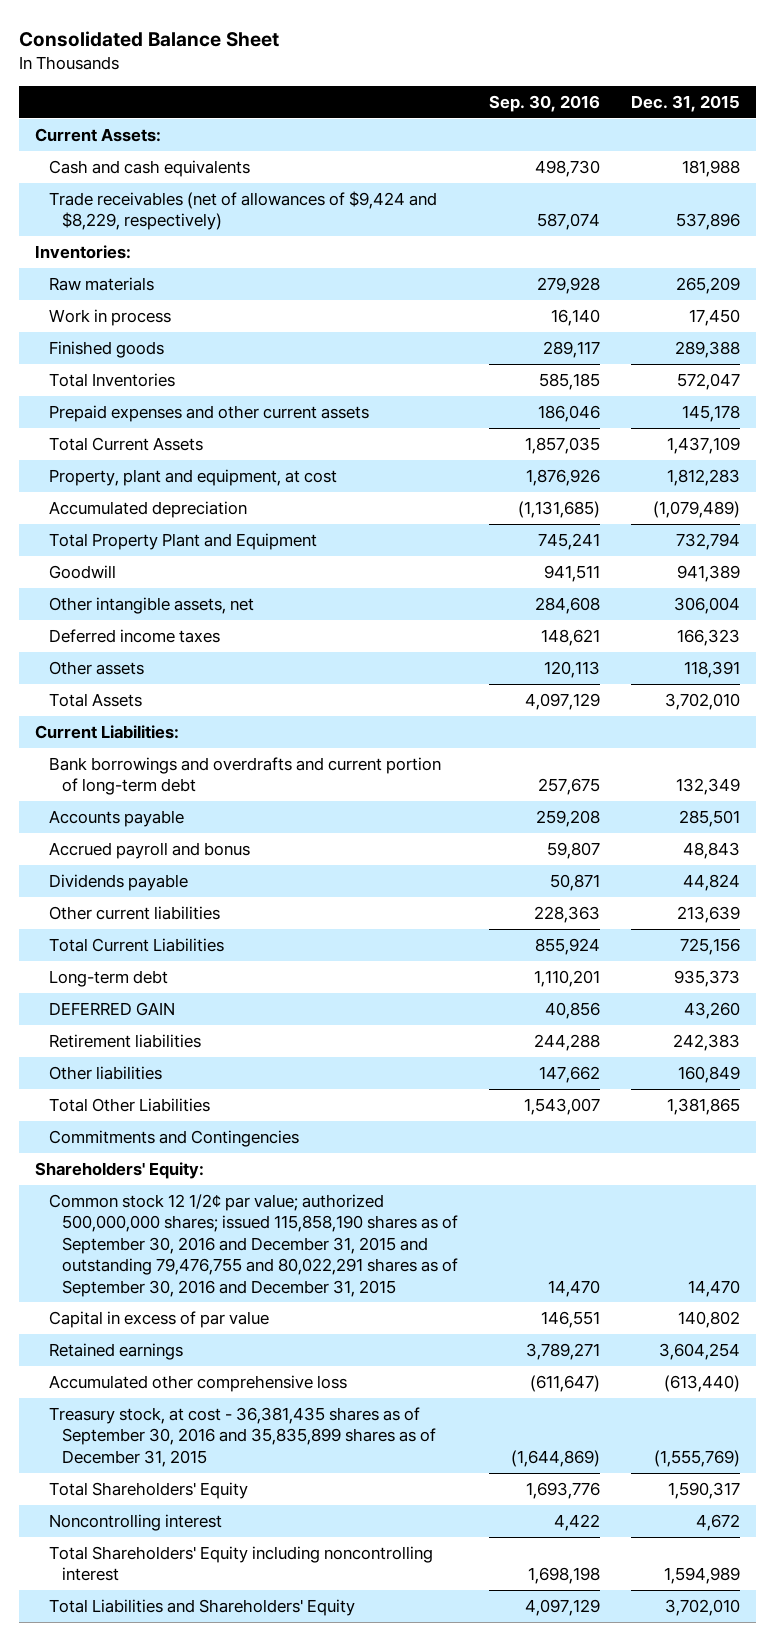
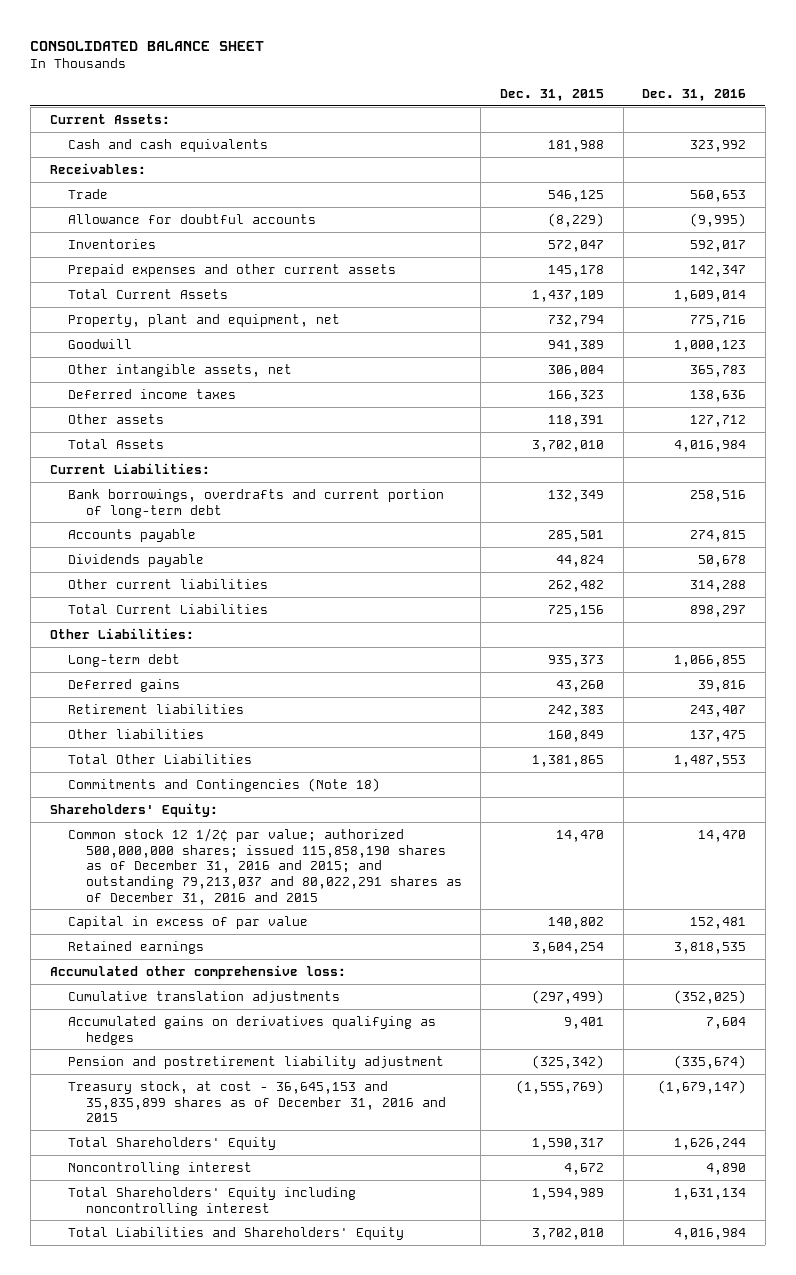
- Consolidated Balance Sheet
+ CONSOLIDATED BALANCE SHEET
- | Sep. 30, 2016 | Dec. 31, 2015
+ | Dec. 31, 2015 | Dec. 31, 2016
- Trade receivables (net of allowances of $9,424 and $8,229, respectively) | 587,074 | 537,896
- Inventories:
- Raw materials | 279,928 | 265,209
- Work in process | 16,140 | 17,450
- Finished goods | 289,117 | 289,388
- Total Inventories | 585,185 | 572,047
+ Receivables:
+ Trade | 546,125 | 560,653
+ Allowance for doubtful accounts | (8,229) | (9,995)
+ Inventories | 572,047 | 592,017
- Property, plant and equipment, at cost | 1,876,926 | 1,812,283
- Accumulated depreciation | (1,131,685) | (1,079,489)
- Total Property Plant and Equipment | 745,241 | 732,794
+ Property, plant and equipment, net | 732,794 | 775,716
- Bank borrowings and overdrafts and current portion of long-term debt | 257,675 | 132,349
+ Bank borrowings, overdrafts and current portion of long-term debt | 132,349 | 258,516
- Accrued payroll and bonus | 59,807 | 48,843
- Other current liabilities | 228,363 | 213,639
+ Other current liabilities | 262,482 | 314,288
+ Other Liabilities:
- DEFERRED GAIN | 40,856 | 43,260
+ Deferred gains | 43,260 | 39,816
- Commitments and Contingencies
+ Commitments and Contingencies (Note 18)
- Common stock 12 1/2¢ par value; authorized 500,000,000 shares; issued 115,858,190 shares as of September 30, 2016 and December 31, 2015 and outstanding 79,476,755 and 80,022,291 shares as of September 30, 2016 and December 31, 2015 | 14,470 | 14,470
+ Common stock 12 1/2¢ par value; authorized 500,000,000 shares; issued 115,858,190 shares as of December 31, 2016 and 2015; and outstanding 79,213,037 and 80,022,291 shares as of December 31, 2016 and 2015 | 14,470 | 14,470
- Accumulated other comprehensive loss | (611,647) | (613,440)
- Treasury stock, at cost - 36,381,435 shares as of September 30, 2016 and 35,835,899 shares as of December 31, 2015 | (1,644,869) | (1,555,769)
+ Accumulated other comprehensive loss:
+ Cumulative translation adjustments | (297,499) | (352,025)
+ Accumulated gains on derivatives qualifying as hedges | 9,401 | 7,604
+ Pension and postretirement liability adjustment | (325,342) | (335,674)
+ Treasury stock, at cost - 36,645,153 and 35,835,899 shares as of December 31, 2016 and 2015 | (1,555,769) | (1,679,147)

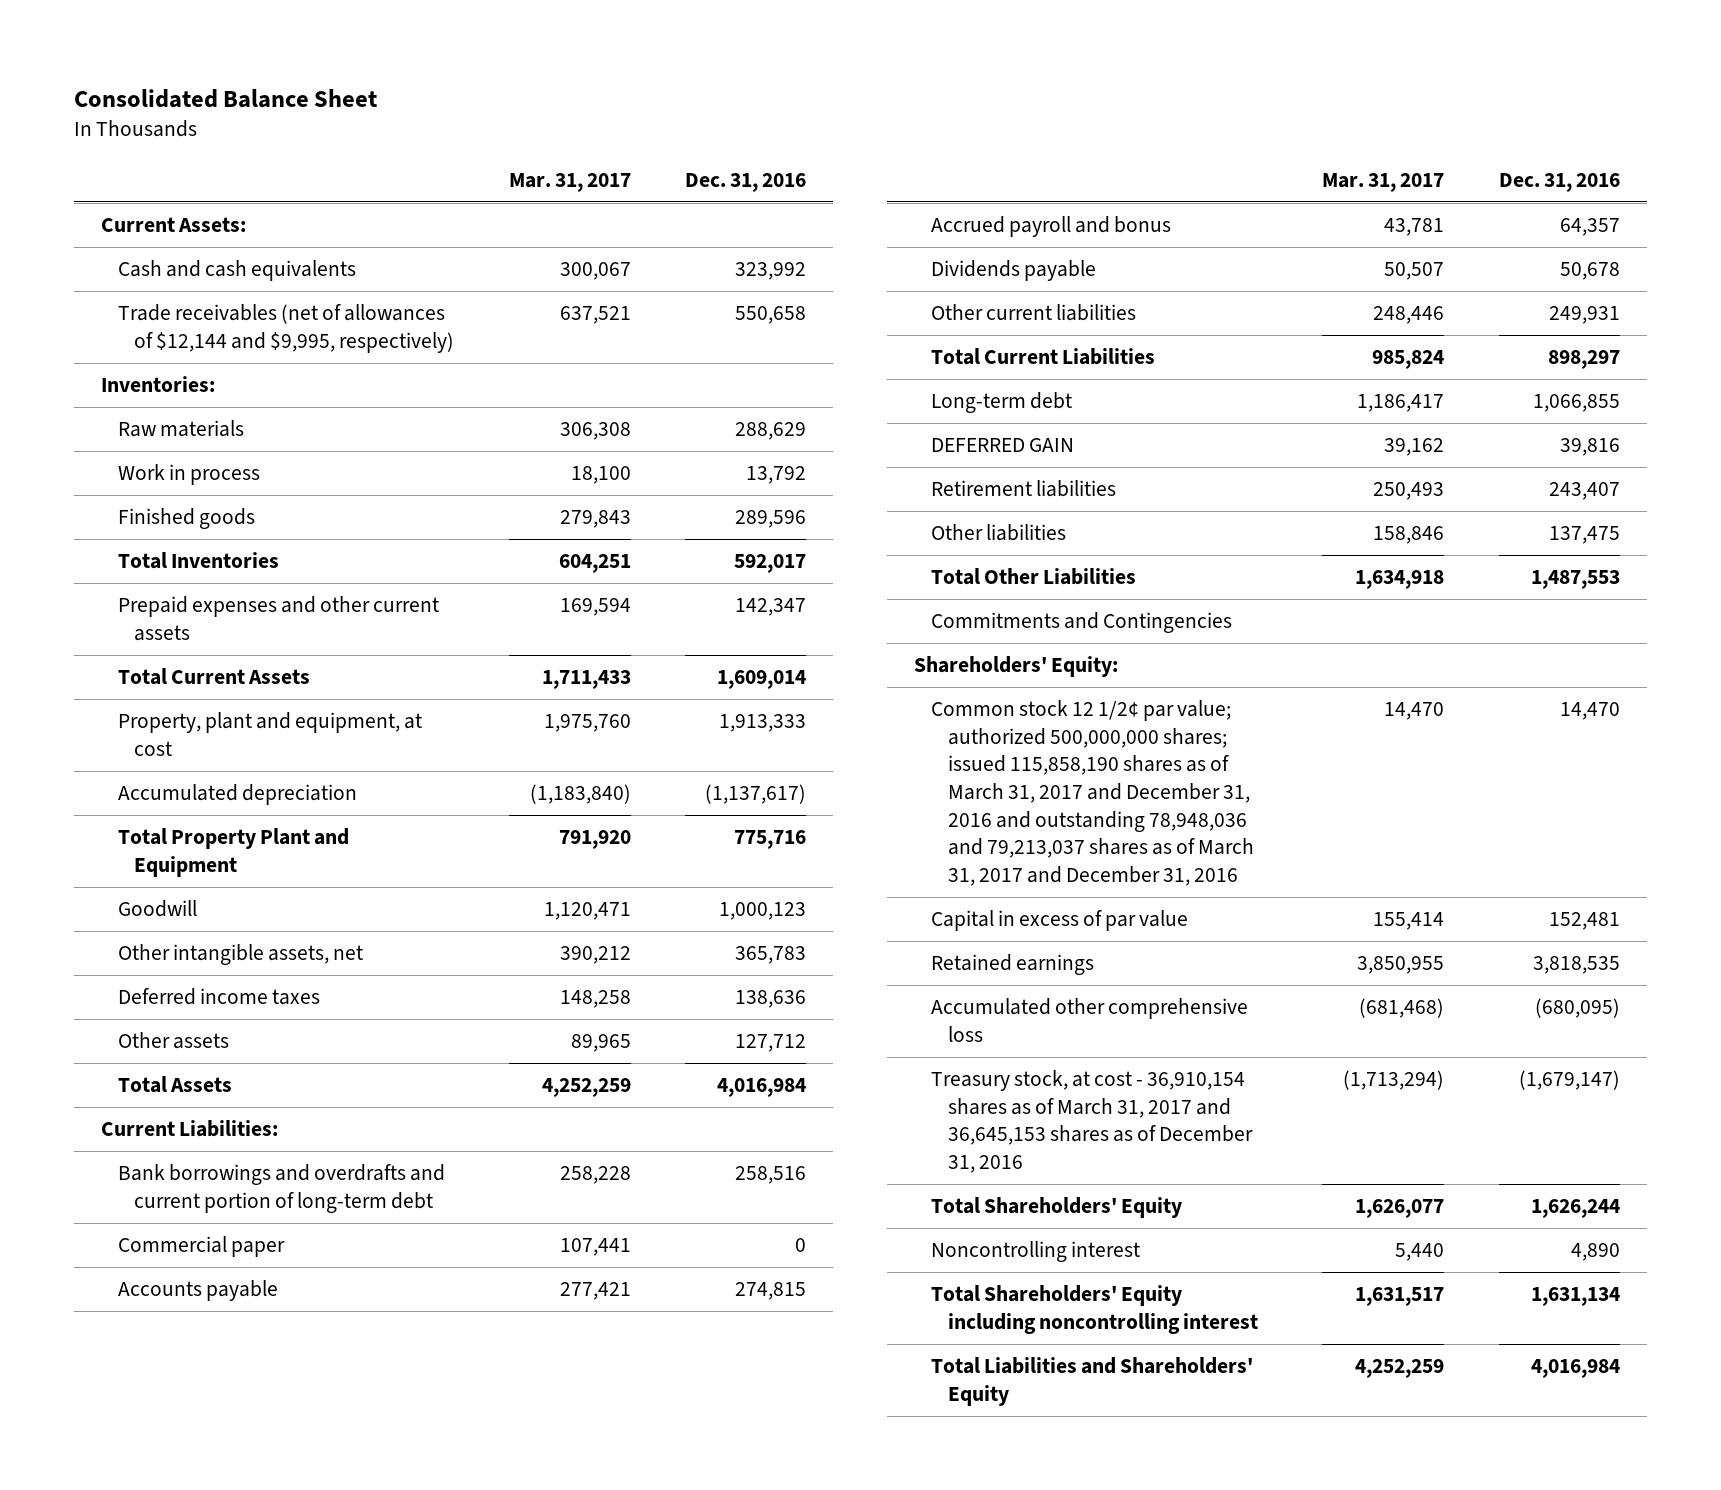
- CONSOLIDATED BALANCE SHEET
+ Consolidated Balance Sheet
- | Dec. 31, 2015 | Dec. 31, 2016
+ | Mar. 31, 2017 | Dec. 31, 2016
- Receivables:
- Trade | 546,125 | 560,653
- Allowance for doubtful accounts | (8,229) | (9,995)
- Inventories | 572,047 | 592,017
+ Trade receivables (net of allowances of $12,144 and $9,995, respectively) | 637,521 | 550,658
+ Inventories:
+ Raw materials | 306,308 | 288,629
+ Work in process | 18,100 | 13,792
+ Finished goods | 279,843 | 289,596
+ Total Inventories | 604,251 | 592,017
- Property, plant and equipment, net | 732,794 | 775,716
+ Property, plant and equipment, at cost | 1,975,760 | 1,913,333
+ Accumulated depreciation | (1,183,840) | (1,137,617)
+ Total Property Plant and Equipment | 791,920 | 775,716
- Bank borrowings, overdrafts and current portion of long-term debt | 132,349 | 258,516
+ Bank borrowings and overdrafts and current portion of long-term debt | 258,228 | 258,516
+ Commercial paper | 107,441 | 0
+ Accrued payroll and bonus | 43,781 | 64,357
- Other current liabilities | 262,482 | 314,288
+ Other current liabilities | 248,446 | 249,931
- Other Liabilities:
- Deferred gains | 43,260 | 39,816
+ DEFERRED GAIN | 39,162 | 39,816
- Commitments and Contingencies (Note 18)
+ Commitments and Contingencies
- Common stock 12 1/2¢ par value; authorized 500,000,000 shares; issued 115,858,190 shares as of December 31, 2016 and 2015; and outstanding 79,213,037 and 80,022,291 shares as of December 31, 2016 and 2015 | 14,470 | 14,470
+ Common stock 12 1/2¢ par value; authorized 500,000,000 shares; issued 115,858,190 shares as of March 31, 2017 and December 31, 2016 and outstanding 78,948,036 and 79,213,037 shares as of March 31, 2017 and December 31, 2016 | 14,470 | 14,470
- Accumulated other comprehensive loss:
- Cumulative translation adjustments | (297,499) | (352,025)
- Accumulated gains on derivatives qualifying as hedges | 9,401 | 7,604
- Pension and postretirement liability adjustment | (325,342) | (335,674)
- Treasury stock, at cost - 36,645,153 and 35,835,899 shares as of December 31, 2016 and 2015 | (1,555,769) | (1,679,147)
+ Accumulated other comprehensive loss | (681,468) | (680,095)
+ Treasury stock, at cost - 36,910,154 shares as of March 31, 2017 and 36,645,153 shares as of December 31, 2016 | (1,713,294) | (1,679,147)

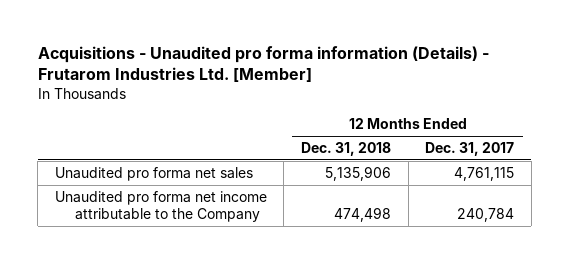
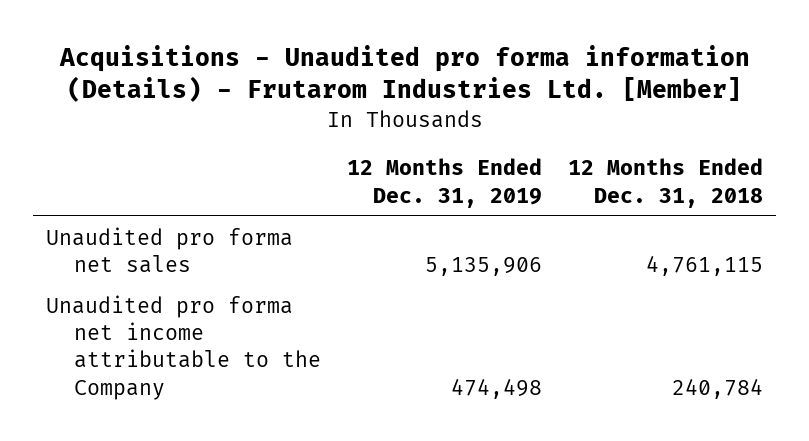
- | 12 Months Ended Dec. 31, 2018 | 12 Months Ended Dec. 31, 2017
+ | 12 Months Ended Dec. 31, 2019 | 12 Months Ended Dec. 31, 2018
- Unaudited pro forma net sales | 5,135,906 | 4,761,115
- Unaudited pro forma net income attributable to the Company | 474,498 | 240,784
+ Unaudited pro forma net sales | 5,135,906 | 4,761,115
+ Unaudited pro forma net income attributable to the Company | 474,498 | 240,784

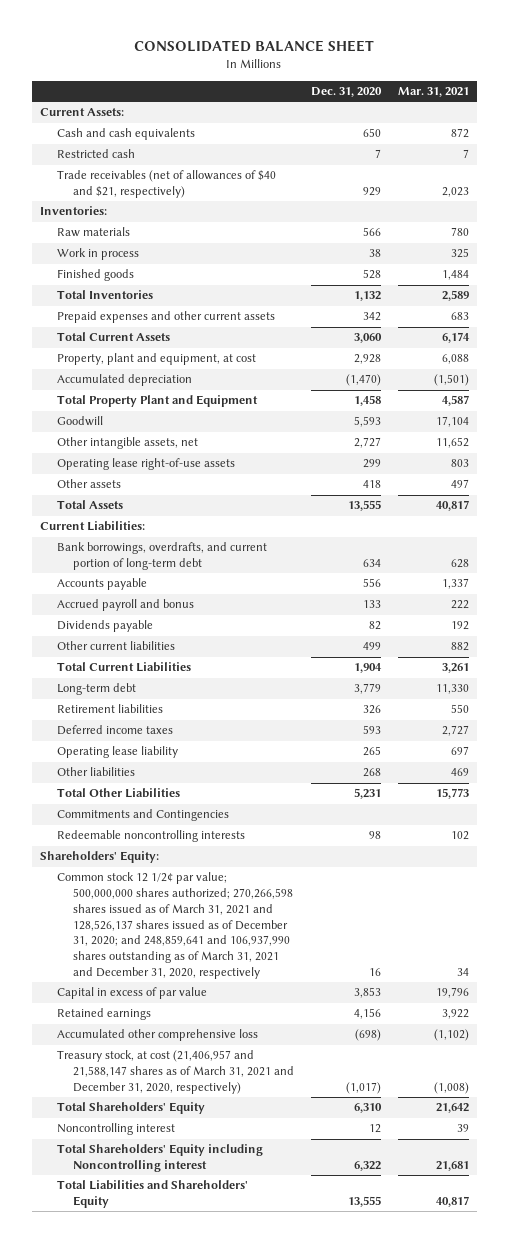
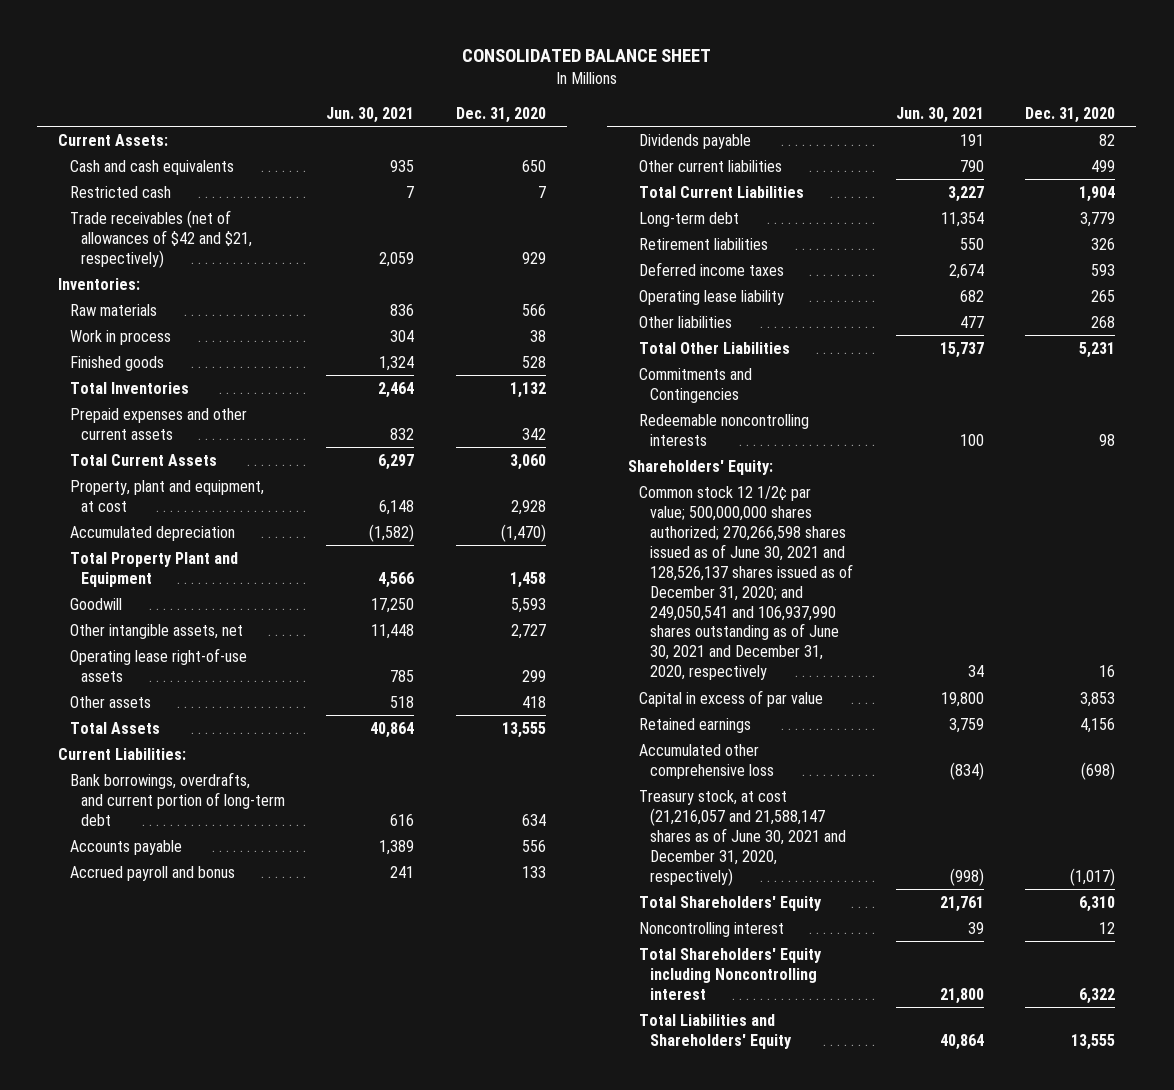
- | Dec. 31, 2020 | Mar. 31, 2021
+ | Jun. 30, 2021 | Dec. 31, 2020
- Trade receivables (net of allowances of $40 and $21, respectively) | 929 | 2,023
+ Trade receivables (net of allowances of $42 and $21, respectively) | 2,059 | 929
- Common stock 12 1/2¢ par value; 500,000,000 shares authorized; 270,266,598 shares issued as of March 31, 2021 and 128,526,137 shares issued as of December 31, 2020; and 248,859,641 and 106,937,990 shares outstanding as of March 31, 2021 and December 31, 2020, respectively | 16 | 34
+ Common stock 12 1/2¢ par value; 500,000,000 shares authorized; 270,266,598 shares issued as of June 30, 2021 and 128,526,137 shares issued as of December 31, 2020; and 249,050,541 and 106,937,990 shares outstanding as of June 30, 2021 and December 31, 2020, respectively | 34 | 16
- Treasury stock, at cost (21,406,957 and 21,588,147 shares as of March 31, 2021 and December 31, 2020, respectively) | (1,017) | (1,008)
+ Treasury stock, at cost (21,216,057 and 21,588,147 shares as of June 30, 2021 and December 31, 2020, respectively) | (998) | (1,017)

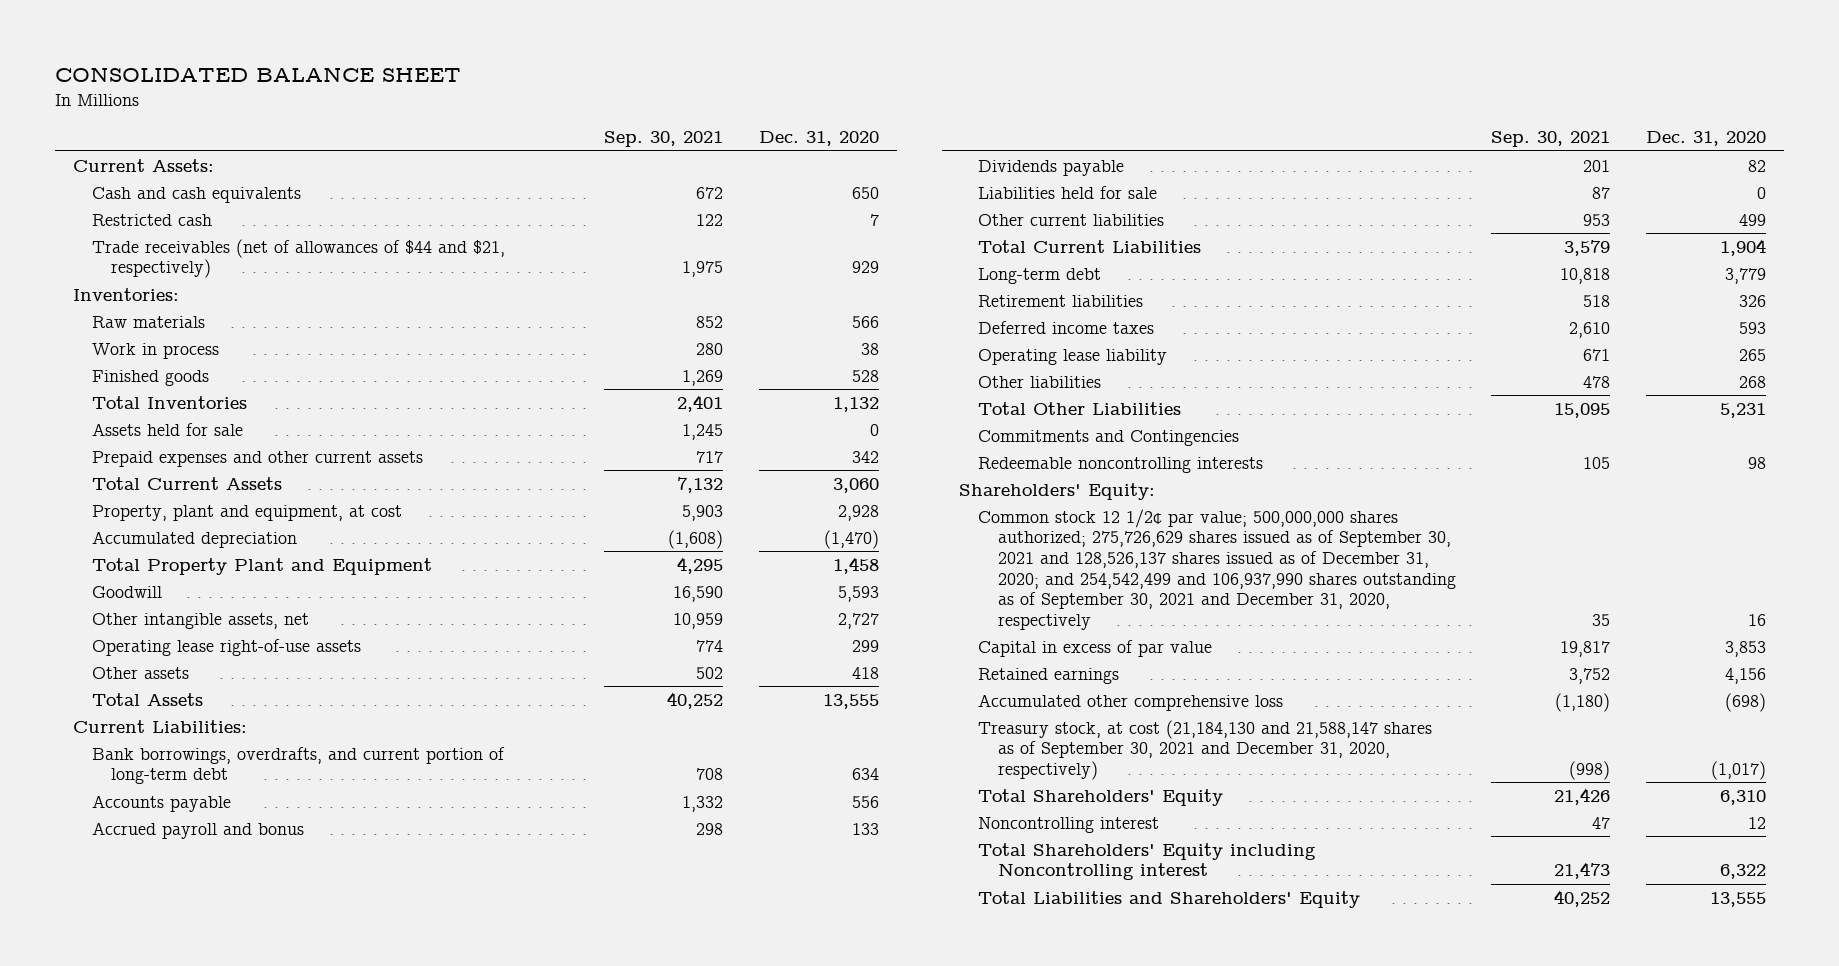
- | Jun. 30, 2021 | Dec. 31, 2020
+ | Sep. 30, 2021 | Dec. 31, 2020
- Trade receivables (net of allowances of $42 and $21, respectively) | 2,059 | 929
+ Trade receivables (net of allowances of $44 and $21, respectively) | 1,975 | 929
+ Assets held for sale | 1,245 | 0
+ Liabilities held for sale | 87 | 0
- Common stock 12 1/2¢ par value; 500,000,000 shares authorized; 270,266,598 shares issued as of June 30, 2021 and 128,526,137 shares issued as of December 31, 2020; and 249,050,541 and 106,937,990 shares outstanding as of June 30, 2021 and December 31, 2020, respectively | 34 | 16
+ Common stock 12 1/2¢ par value; 500,000,000 shares authorized; 275,726,629 shares issued as of September 30, 2021 and 128,526,137 shares issued as of December 31, 2020; and 254,542,499 and 106,937,990 shares outstanding as of September 30, 2021 and December 31, 2020, respectively | 35 | 16
- Treasury stock, at cost (21,216,057 and 21,588,147 shares as of June 30, 2021 and December 31, 2020, respectively) | (998) | (1,017)
+ Treasury stock, at cost (21,184,130 and 21,588,147 shares as of September 30, 2021 and December 31, 2020, respectively) | (998) | (1,017)

